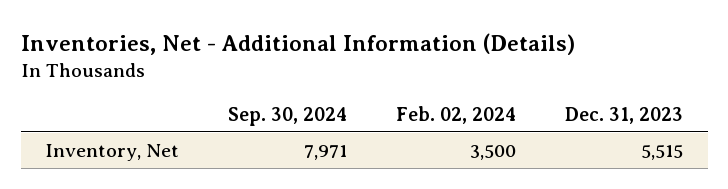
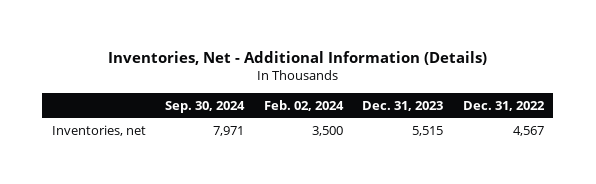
- | Sep. 30, 2024 | Feb. 02, 2024 | Dec. 31, 2023
+ | Sep. 30, 2024 | Feb. 02, 2024 | Dec. 31, 2023 | Dec. 31, 2022
- Inventory, Net | 7,971 | 3,500 | 5,515
+ Inventories, net | 7,971 | 3,500 | 5,515 | 4,567

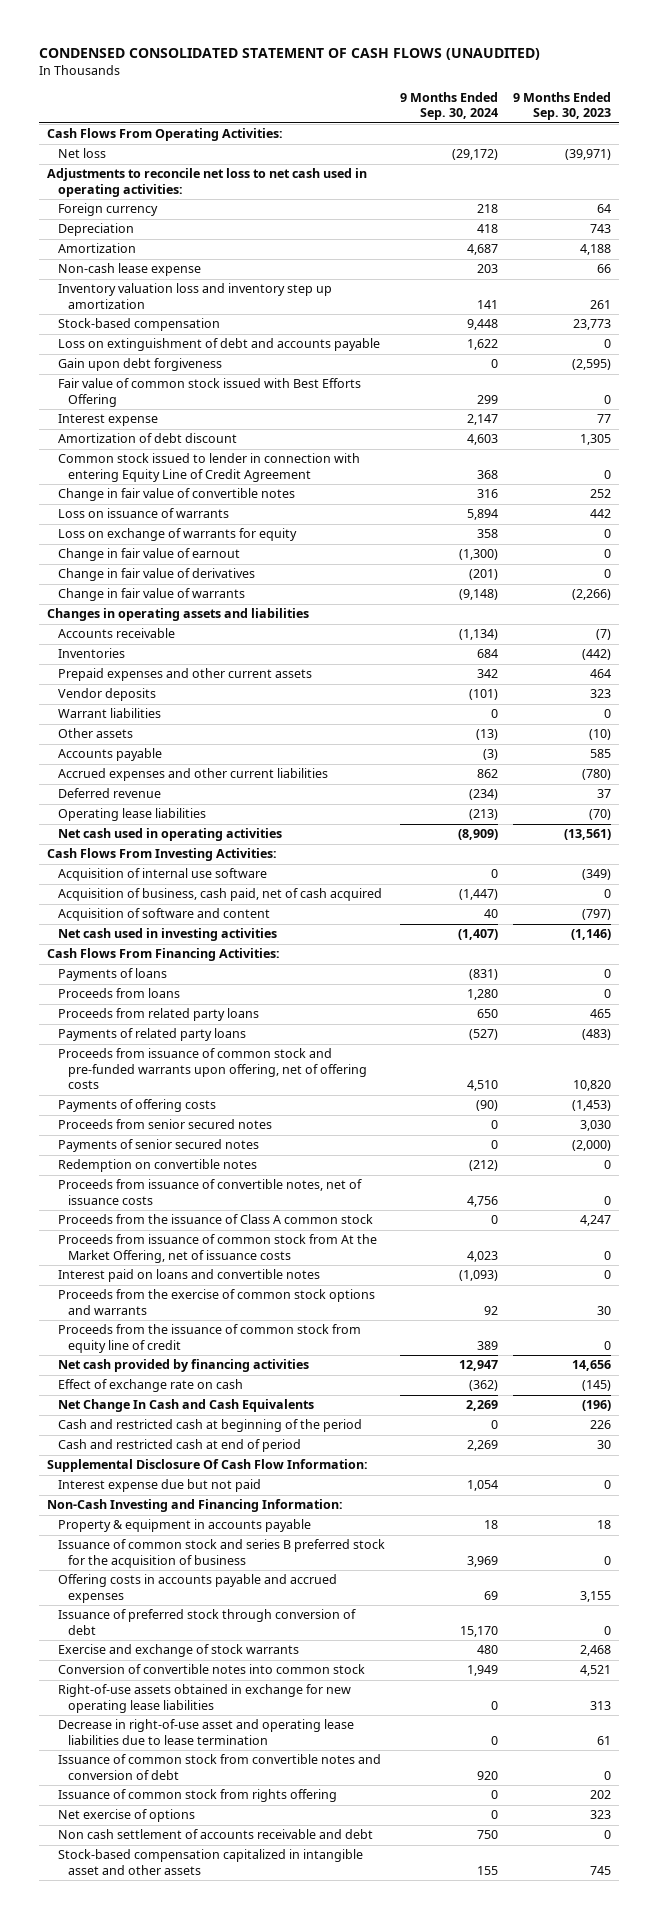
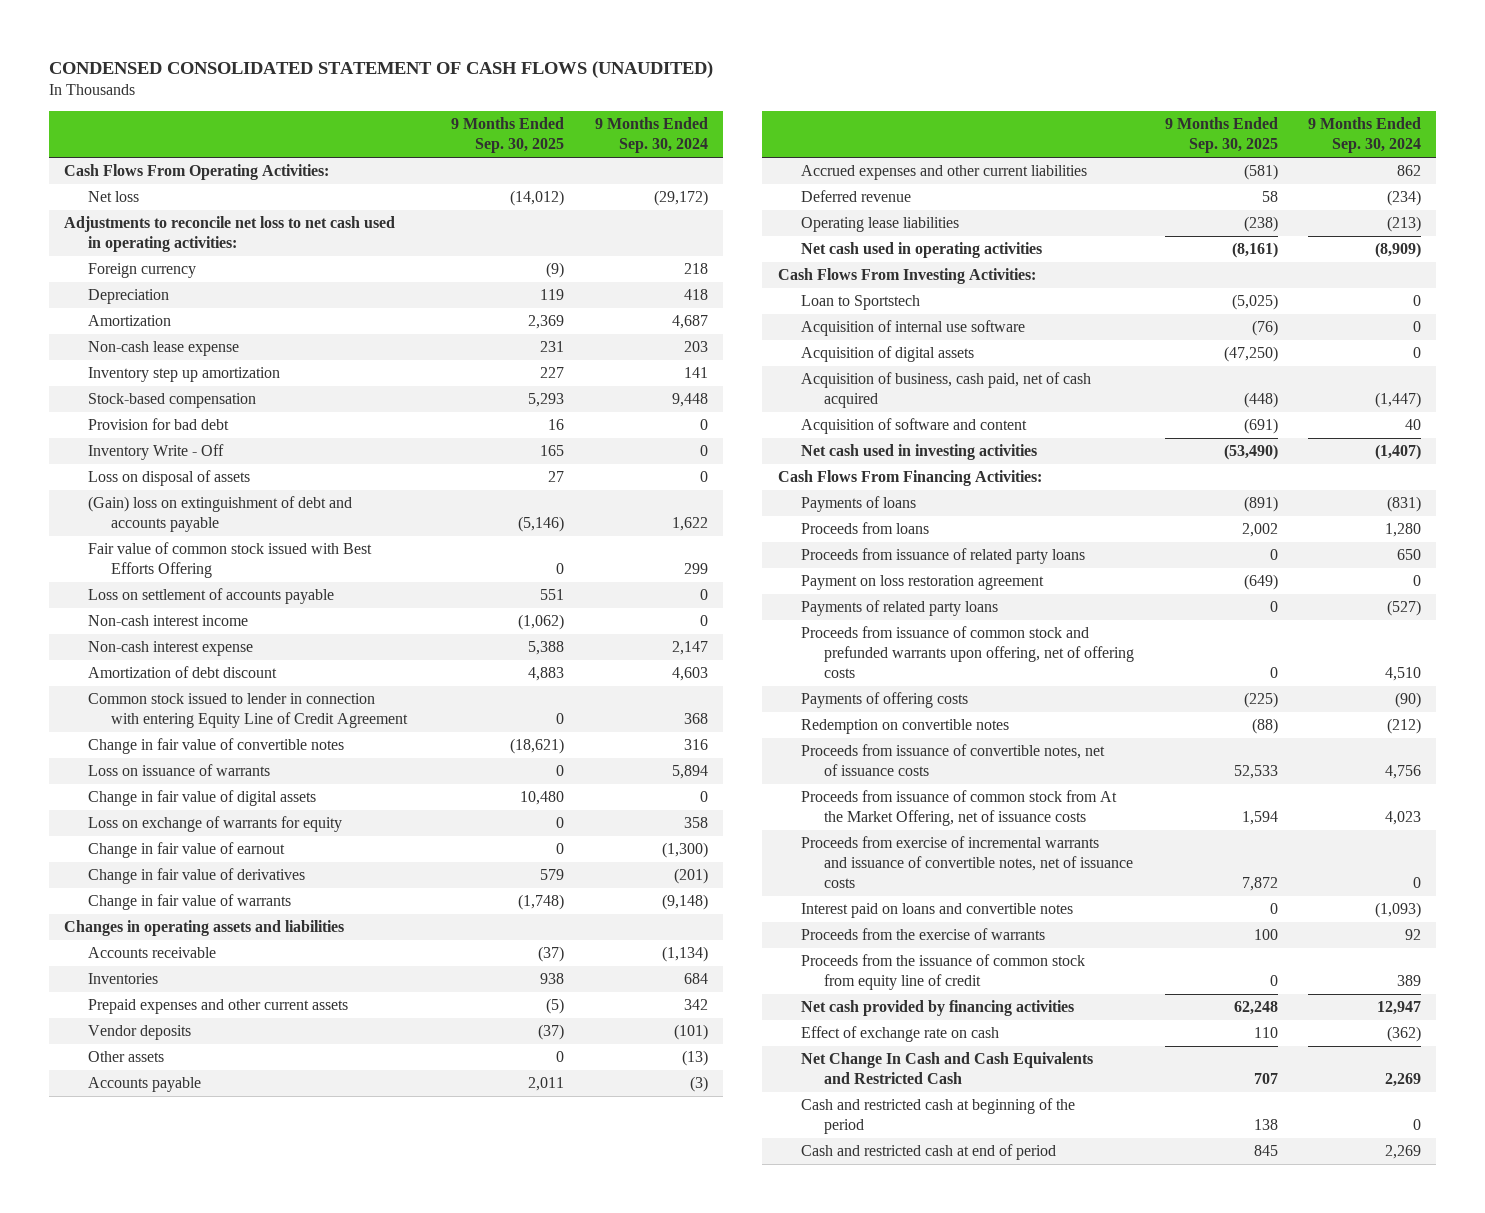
- | 9 Months Ended Sep. 30, 2024 | 9 Months Ended Sep. 30, 2023
+ | 9 Months Ended Sep. 30, 2025 | 9 Months Ended Sep. 30, 2024
- Inventory valuation loss and inventory step up amortization | 141 | 261
+ Inventory step up amortization | 227 | 141
- Loss on extinguishment of debt and accounts payable | 1,622 | 0
- Gain upon debt forgiveness | 0 | (2,595)
+ Provision for bad debt | 16 | 0
+ Inventory Write - Off | 165 | 0
+ Loss on disposal of assets | 27 | 0
+ (Gain) loss on extinguishment of debt and accounts payable | (5,146) | 1,622
- Interest expense | 2,147 | 77
+ Loss on settlement of accounts payable | 551 | 0
+ Non-cash interest income | (1,062) | 0
+ Non-cash interest expense | 5,388 | 2,147
+ Change in fair value of digital assets | 10,480 | 0
- Warrant liabilities | 0 | 0
+ Loan to Sportstech | (5,025) | 0
+ Acquisition of digital assets | (47,250) | 0
- Proceeds from related party loans | 650 | 465
+ Proceeds from issuance of related party loans | 0 | 650
+ Payment on loss restoration agreement | (649) | 0
- Proceeds from issuance of common stock and pre-funded warrants upon offering, net of offering costs | 4,510 | 10,820
+ Proceeds from issuance of common stock and prefunded warrants upon offering, net of offering costs | 0 | 4,510
- Proceeds from senior secured notes | 0 | 3,030
- Payments of senior secured notes | 0 | (2,000)
- Proceeds from the issuance of Class A common stock | 0 | 4,247
+ Proceeds from exercise of incremental warrants and issuance of convertible notes, net of issuance costs | 7,872 | 0
- Proceeds from the exercise of common stock options and warrants | 92 | 30
+ Proceeds from the exercise of warrants | 100 | 92
- Net Change In Cash and Cash Equivalents | 2,269 | (196)
+ Net Change In Cash and Cash Equivalents and Restricted Cash | 707 | 2,269
- Supplemental Disclosure Of Cash Flow Information:
- Interest expense due but not paid | 1,054 | 0
- Non-Cash Investing and Financing Information:
- Property & equipment in accounts payable | 18 | 18
- Issuance of common stock and series B preferred stock for the acquisition of business | 3,969 | 0
- Offering costs in accounts payable and accrued expenses | 69 | 3,155
- Issuance of preferred stock through conversion of debt | 15,170 | 0
- Exercise and exchange of stock warrants | 480 | 2,468
- Conversion of convertible notes into common stock | 1,949 | 4,521
- Right-of-use assets obtained in exchange for new operating lease liabilities | 0 | 313
- Decrease in right-of-use asset and operating lease liabilities due to lease termination | 0 | 61
- Issuance of common stock from convertible notes and conversion of debt | 920 | 0
- Issuance of common stock from rights offering | 0 | 202
- Net exercise of options | 0 | 323
- Non cash settlement of accounts receivable and debt | 750 | 0
- Stock-based compensation capitalized in intangible asset and other assets | 155 | 745

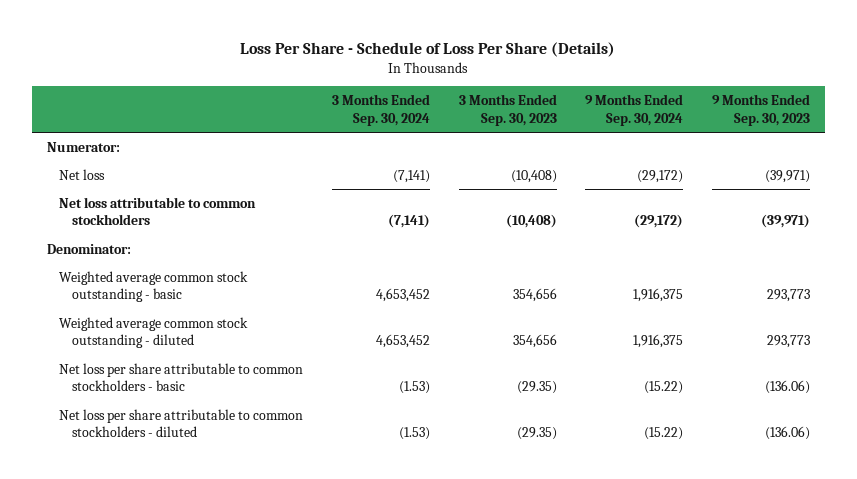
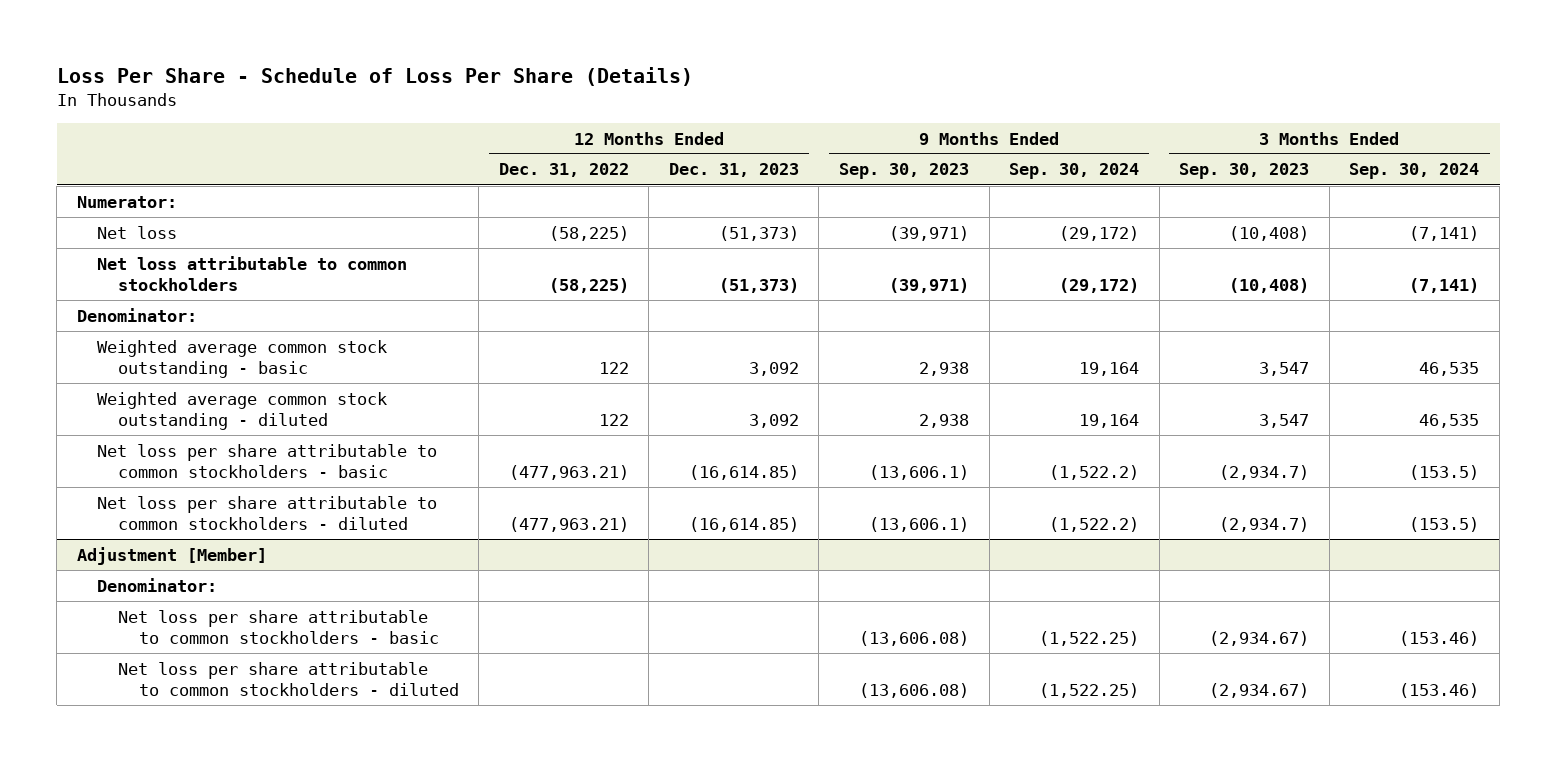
- | 3 Months Ended Sep. 30, 2024 | 3 Months Ended Sep. 30, 2023 | 9 Months Ended Sep. 30, 2024 | 9 Months Ended Sep. 30, 2023
+ | 12 Months Ended Dec. 31, 2022 | 12 Months Ended Dec. 31, 2023 | 9 Months Ended Sep. 30, 2023 | 9 Months Ended Sep. 30, 2024 | 3 Months Ended Sep. 30, 2023 | 3 Months Ended Sep. 30, 2024
- Weighted average common stock outstanding - basic | 4,653,452 | 354,656 | 1,916,375 | 293,773
- Weighted average common stock outstanding - diluted | 4,653,452 | 354,656 | 1,916,375 | 293,773
- Net loss per share attributable to common stockholders - basic | (1.53) | (29.35) | (15.22) | (136.06)
- Net loss per share attributable to common stockholders - diluted | (1.53) | (29.35) | (15.22) | (136.06)
+ Weighted average common stock outstanding - basic | 122 | 3,092 | 2,938 | 19,164 | 3,547 | 46,535
+ Weighted average common stock outstanding - diluted | 122 | 3,092 | 2,938 | 19,164 | 3,547 | 46,535
+ Net loss per share attributable to common stockholders - basic | (477,963.21) | (16,614.85) | (13,606.1) | (1,522.2) | (2,934.7) | (153.5)
+ Net loss per share attributable to common stockholders - diluted | (477,963.21) | (16,614.85) | (13,606.1) | (1,522.2) | (2,934.7) | (153.5)
+ Adjustment [Member]
+ Denominator:
+ Net loss per share attributable to common stockholders - basic | | | (13,606.08) | (1,522.25) | (2,934.67) | (153.46)
+ Net loss per share attributable to common stockholders - diluted | | | (13,606.08) | (1,522.25) | (2,934.67) | (153.46)

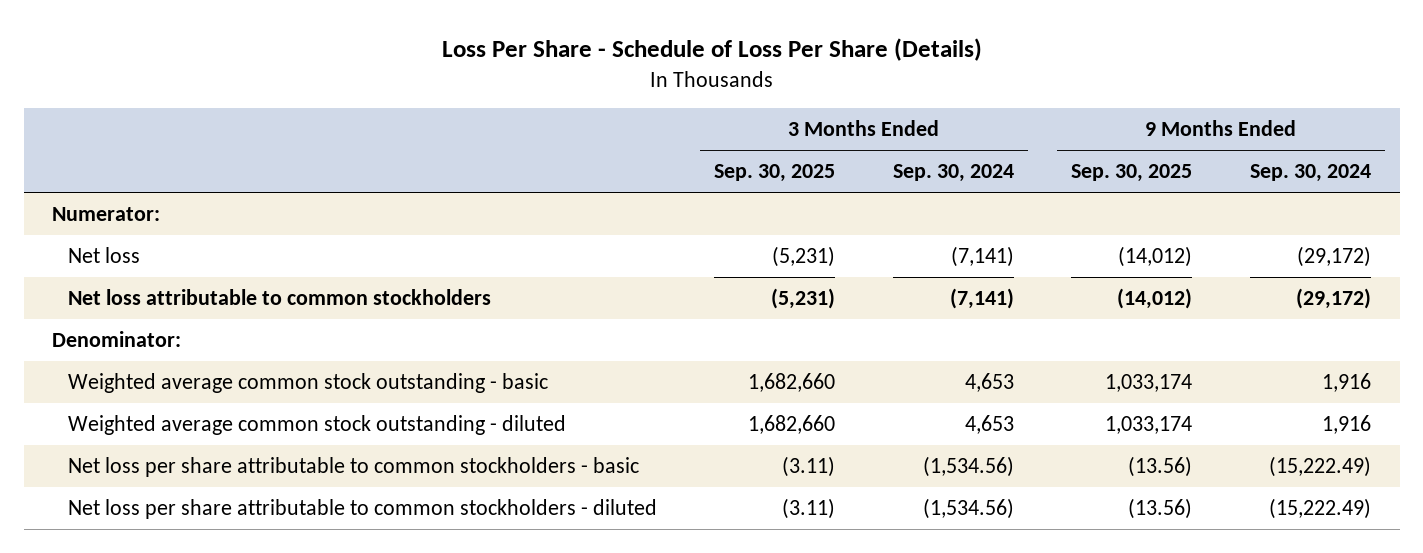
- | 12 Months Ended Dec. 31, 2022 | 12 Months Ended Dec. 31, 2023 | 9 Months Ended Sep. 30, 2023 | 9 Months Ended Sep. 30, 2024 | 3 Months Ended Sep. 30, 2023 | 3 Months Ended Sep. 30, 2024
+ | 3 Months Ended Sep. 30, 2025 | 3 Months Ended Sep. 30, 2024 | 9 Months Ended Sep. 30, 2025 | 9 Months Ended Sep. 30, 2024
- Weighted average common stock outstanding - basic | 122 | 3,092 | 2,938 | 19,164 | 3,547 | 46,535
- Weighted average common stock outstanding - diluted | 122 | 3,092 | 2,938 | 19,164 | 3,547 | 46,535
- Net loss per share attributable to common stockholders - basic | (477,963.21) | (16,614.85) | (13,606.1) | (1,522.2) | (2,934.7) | (153.5)
- Net loss per share attributable to common stockholders - diluted | (477,963.21) | (16,614.85) | (13,606.1) | (1,522.2) | (2,934.7) | (153.5)
- Adjustment [Member]
- Denominator:
- Net loss per share attributable to common stockholders - basic | | | (13,606.08) | (1,522.25) | (2,934.67) | (153.46)
- Net loss per share attributable to common stockholders - diluted | | | (13,606.08) | (1,522.25) | (2,934.67) | (153.46)
+ Weighted average common stock outstanding - basic | 1,682,660 | 4,653 | 1,033,174 | 1,916
+ Weighted average common stock outstanding - diluted | 1,682,660 | 4,653 | 1,033,174 | 1,916
+ Net loss per share attributable to common stockholders - basic | (3.11) | (1,534.56) | (13.56) | (15,222.49)
+ Net loss per share attributable to common stockholders - diluted | (3.11) | (1,534.56) | (13.56) | (15,222.49)

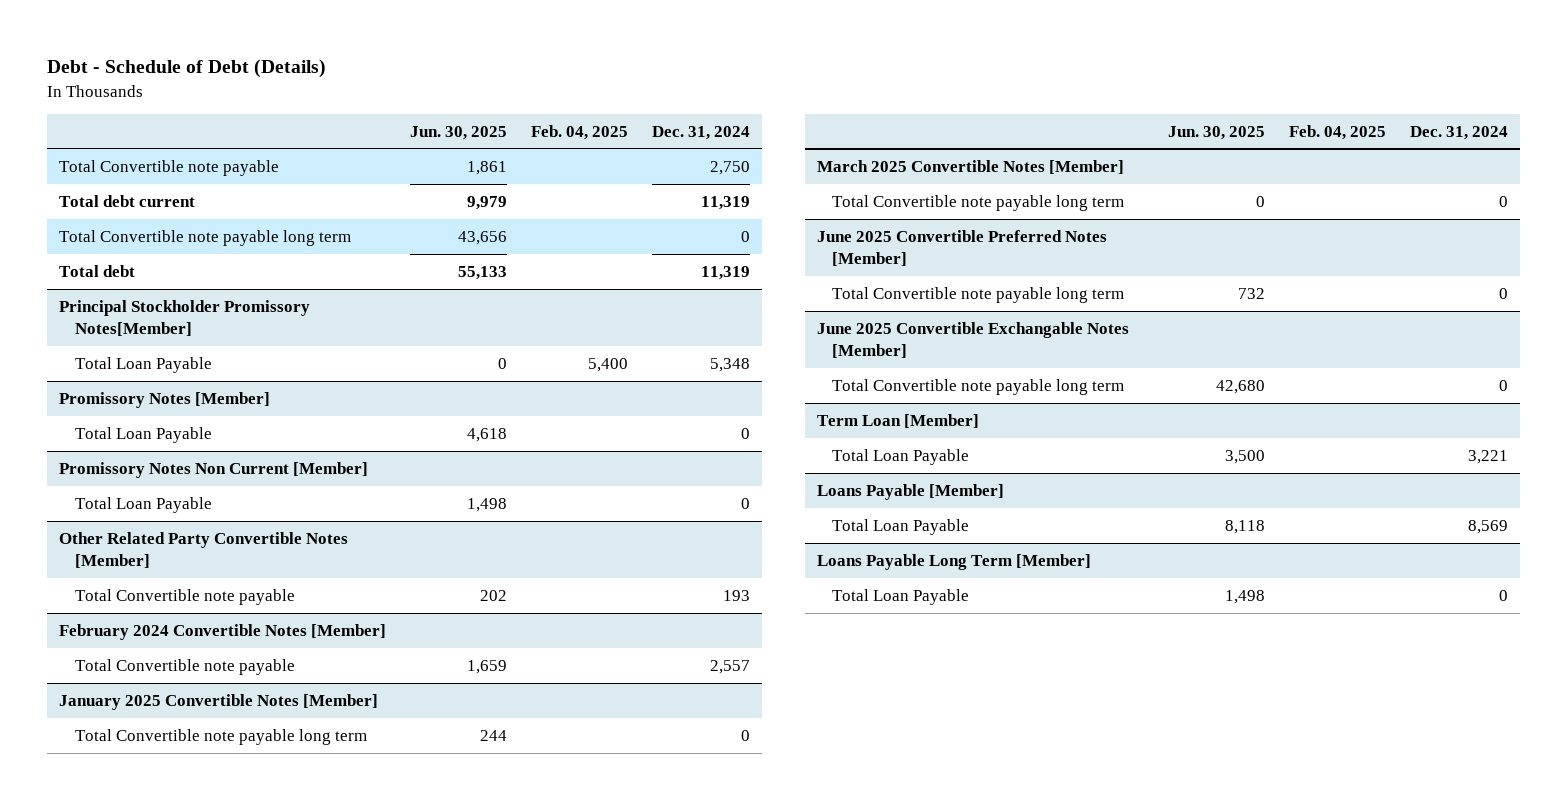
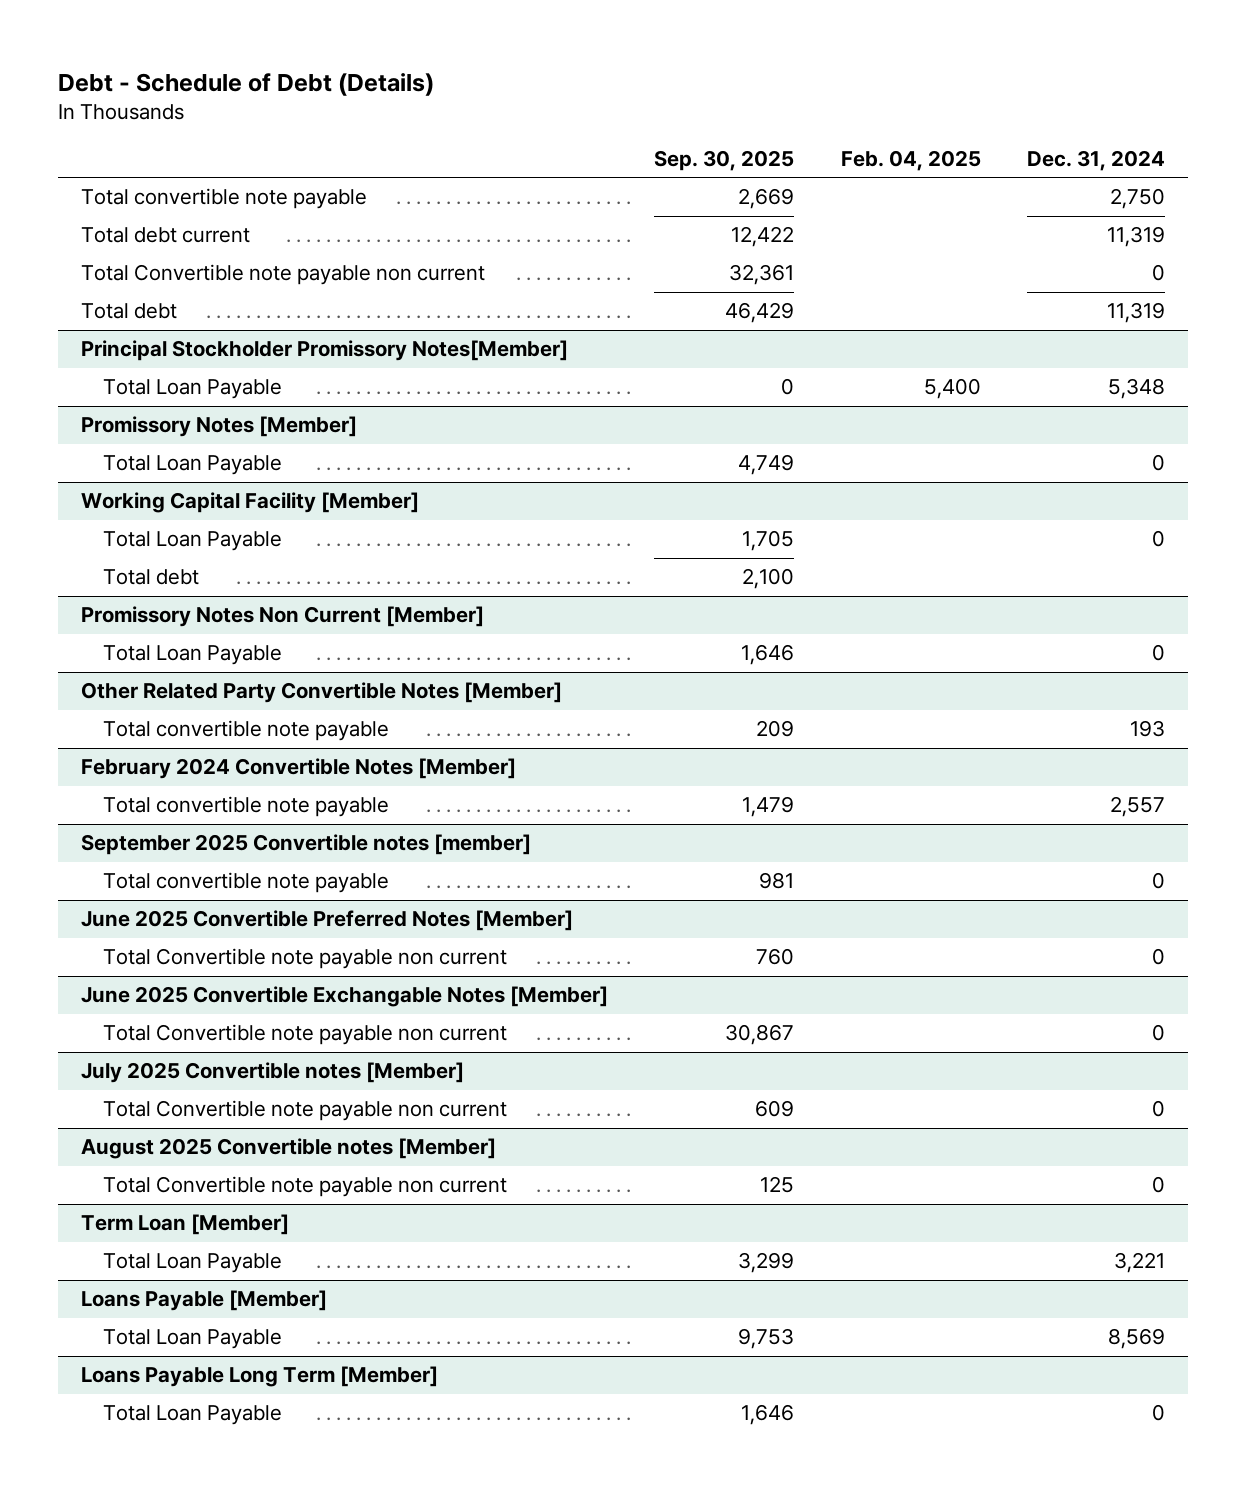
- | Jun. 30, 2025 | Feb. 04, 2025 | Dec. 31, 2024
+ | Sep. 30, 2025 | Feb. 04, 2025 | Dec. 31, 2024
- Total Convertible note payable | 1,861 | | 2,750
+ Total convertible note payable | 2,669 | | 2,750
- Total Convertible note payable long term | 43,656 | | 0
+ Total Convertible note payable non current | 32,361 | | 0
+ Working Capital Facility [Member]
+ Total Loan Payable | 1,705 | | 0
+ Total debt | 2,100 | |
@ Other Related Party Convertible Notes [Member]
- Total Convertible note payable | 202 | | 193
+ Total convertible note payable | 209 | | 193
@ February 2024 Convertible Notes [Member]
- Total Convertible note payable | 1,659 | | 2,557
- January 2025 Convertible Notes [Member]
- Total Convertible note payable long term | 244 | | 0
- March 2025 Convertible Notes [Member]
- Total Convertible note payable long term | 0 | | 0
@ February 2024 Convertible Notes [Member]
+ Total convertible note payable | 1,479 | | 2,557
+ September 2025 Convertible notes [member]
+ Total convertible note payable | 981 | | 0
@ June 2025 Convertible Preferred Notes [Member]
- Total Convertible note payable long term | 732 | | 0
+ Total Convertible note payable non current | 760 | | 0
@ June 2025 Convertible Exchangable Notes [Member]
- Total Convertible note payable long term | 42,680 | | 0
+ Total Convertible note payable non current | 30,867 | | 0
+ July 2025 Convertible notes [Member]
+ Total Convertible note payable non current | 609 | | 0
+ August 2025 Convertible notes [Member]
+ Total Convertible note payable non current | 125 | | 0

